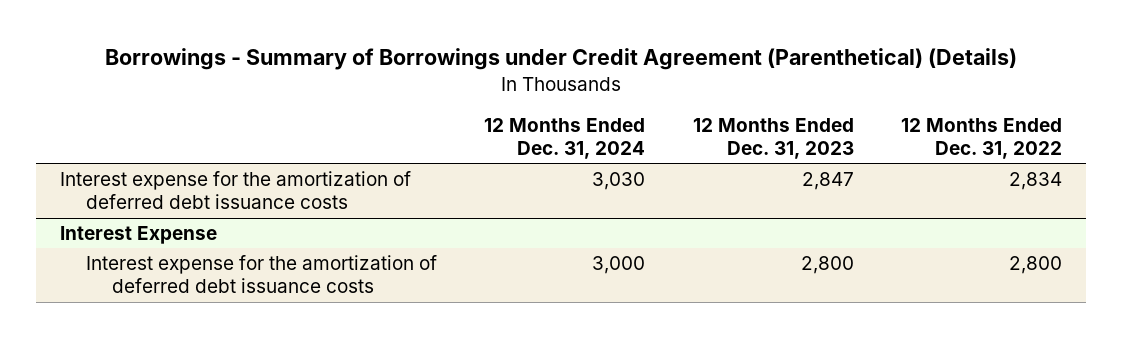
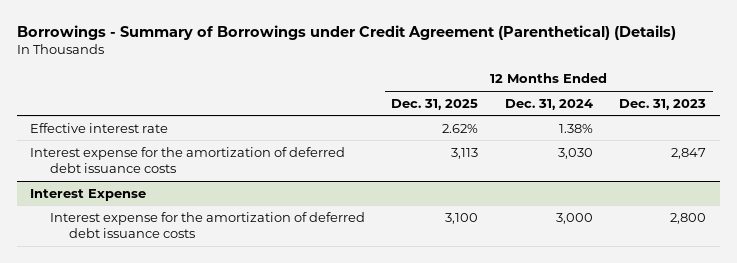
- | 12 Months Ended Dec. 31, 2024 | 12 Months Ended Dec. 31, 2023 | 12 Months Ended Dec. 31, 2022
+ | 12 Months Ended Dec. 31, 2025 | 12 Months Ended Dec. 31, 2024 | 12 Months Ended Dec. 31, 2023
+ Effective interest rate | 2.62% | 1.38% |

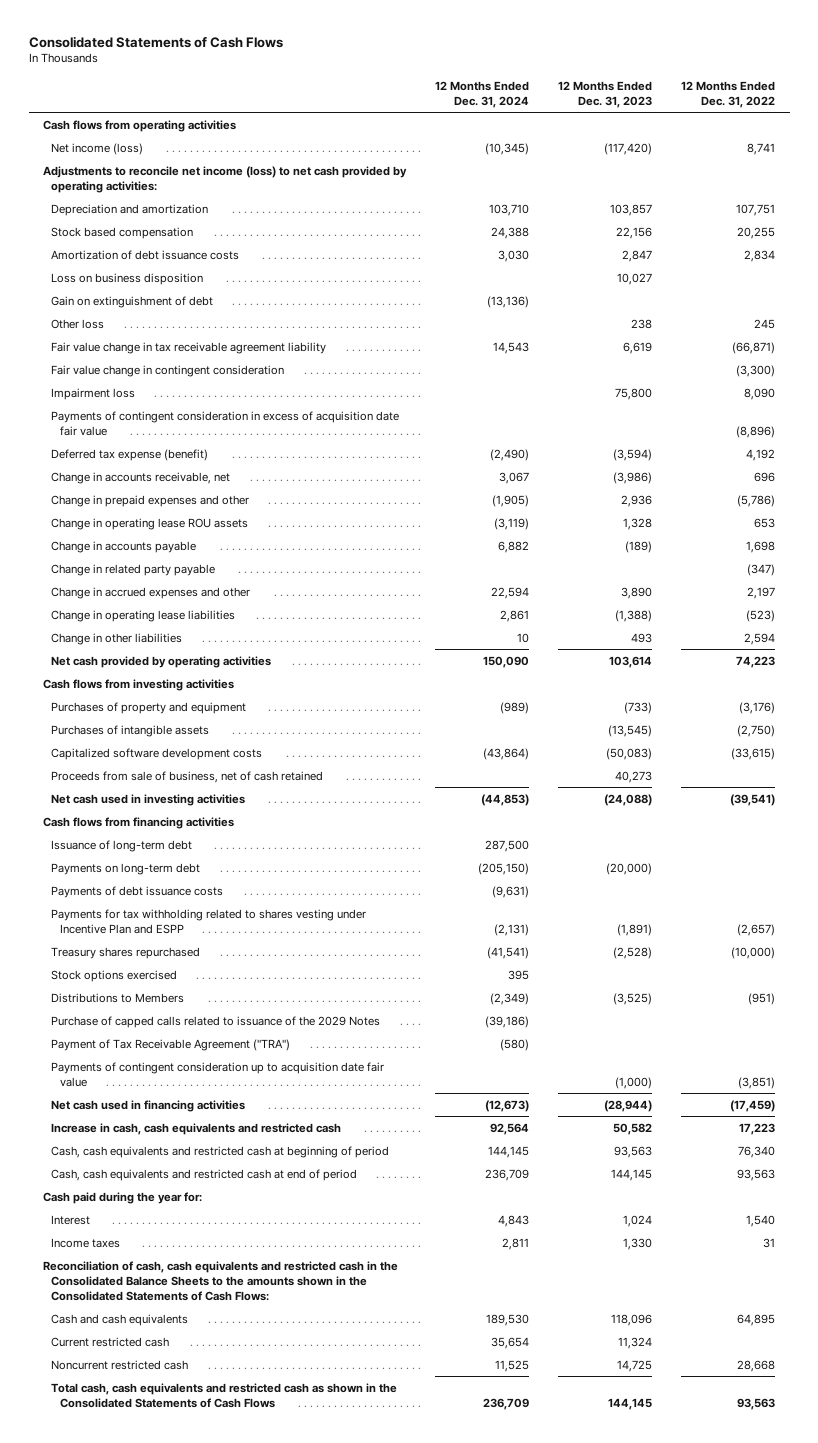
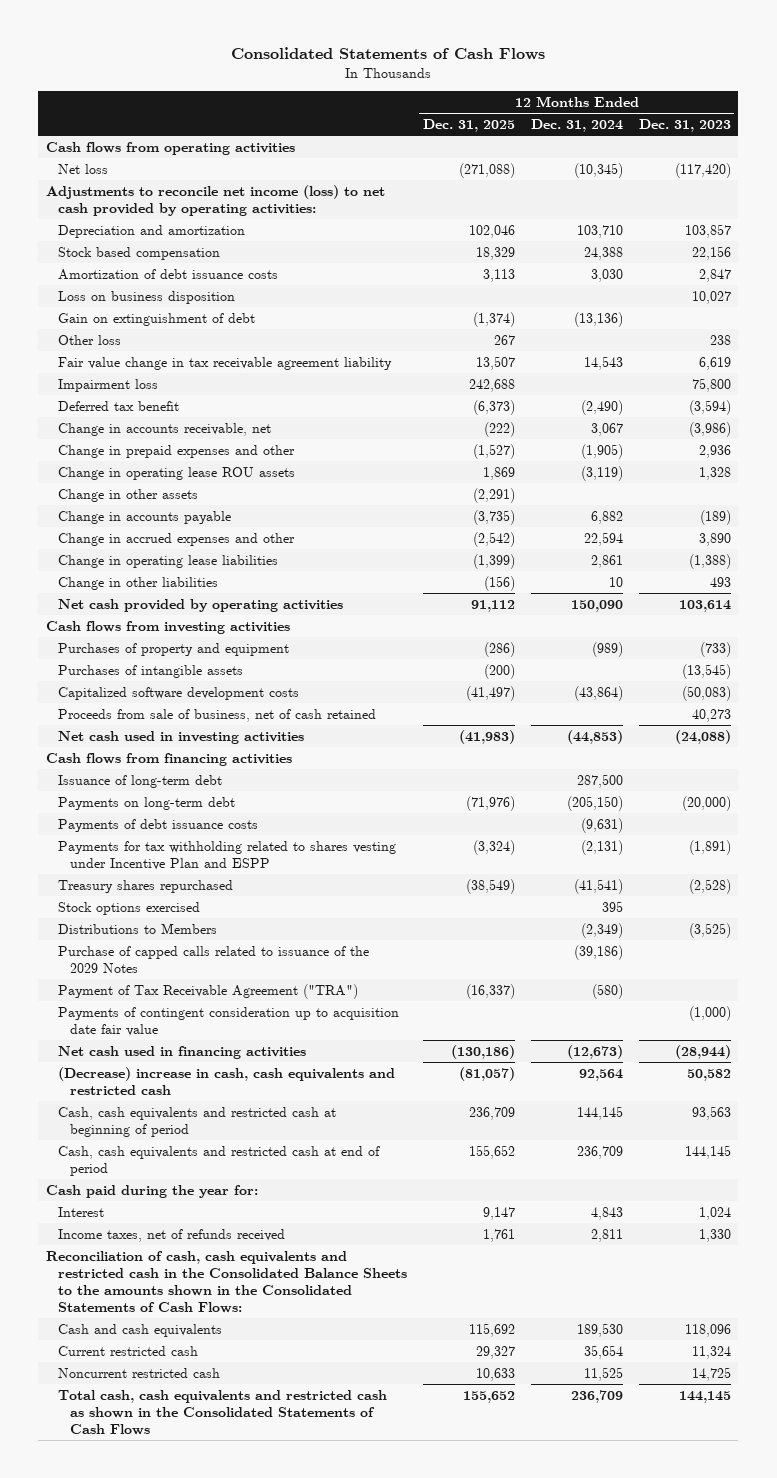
- | 12 Months Ended Dec. 31, 2024 | 12 Months Ended Dec. 31, 2023 | 12 Months Ended Dec. 31, 2022
+ | 12 Months Ended Dec. 31, 2025 | 12 Months Ended Dec. 31, 2024 | 12 Months Ended Dec. 31, 2023
- Net income (loss) | (10,345) | (117,420) | 8,741
+ Net loss | (271,088) | (10,345) | (117,420)
- Fair value change in contingent consideration | | | (3,300)
- Payments of contingent consideration in excess of acquisition date fair value | | | (8,896)
- Deferred tax expense (benefit) | (2,490) | (3,594) | 4,192
+ Deferred tax benefit | (6,373) | (2,490) | (3,594)
+ Change in other assets | (2,291) | |
- Change in related party payable | | | (347)
- Increase in cash, cash equivalents and restricted cash | 92,564 | 50,582 | 17,223
+ (Decrease) increase in cash, cash equivalents and restricted cash | (81,057) | 92,564 | 50,582
- Income taxes | 2,811 | 1,330 | 31
+ Income taxes, net of refunds received | 1,761 | 2,811 | 1,330

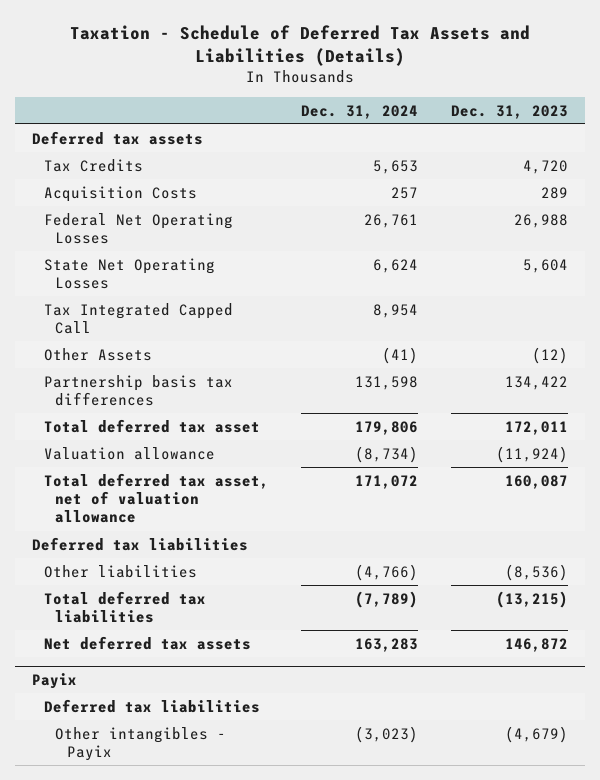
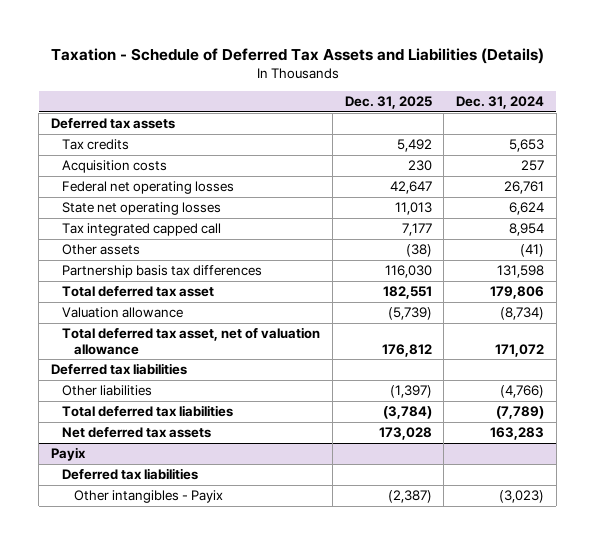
- | Dec. 31, 2024 | Dec. 31, 2023
+ | Dec. 31, 2025 | Dec. 31, 2024
- Tax Credits | 5,653 | 4,720
- Acquisition Costs | 257 | 289
- Federal Net Operating Losses | 26,761 | 26,988
- State Net Operating Losses | 6,624 | 5,604
- Tax Integrated Capped Call | 8,954 |
- Other Assets | (41) | (12)
+ Tax credits | 5,492 | 5,653
+ Acquisition costs | 230 | 257
+ Federal net operating losses | 42,647 | 26,761
+ State net operating losses | 11,013 | 6,624
+ Tax integrated capped call | 7,177 | 8,954
+ Other assets | (38) | (41)

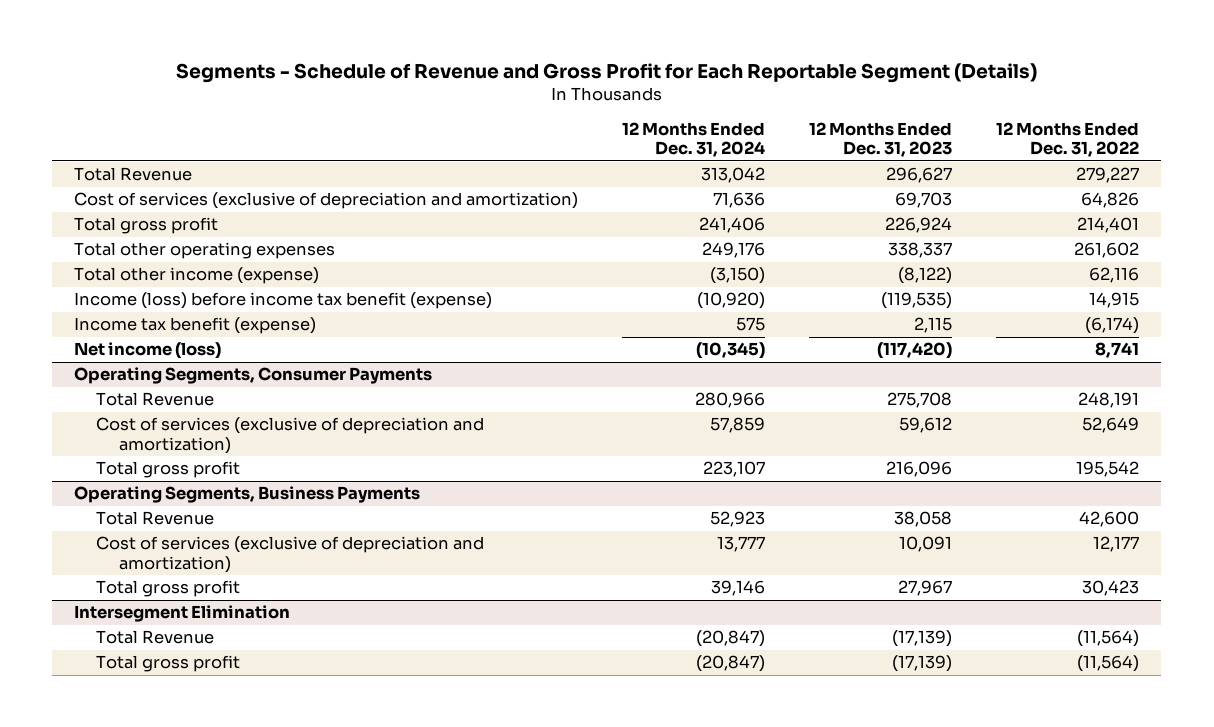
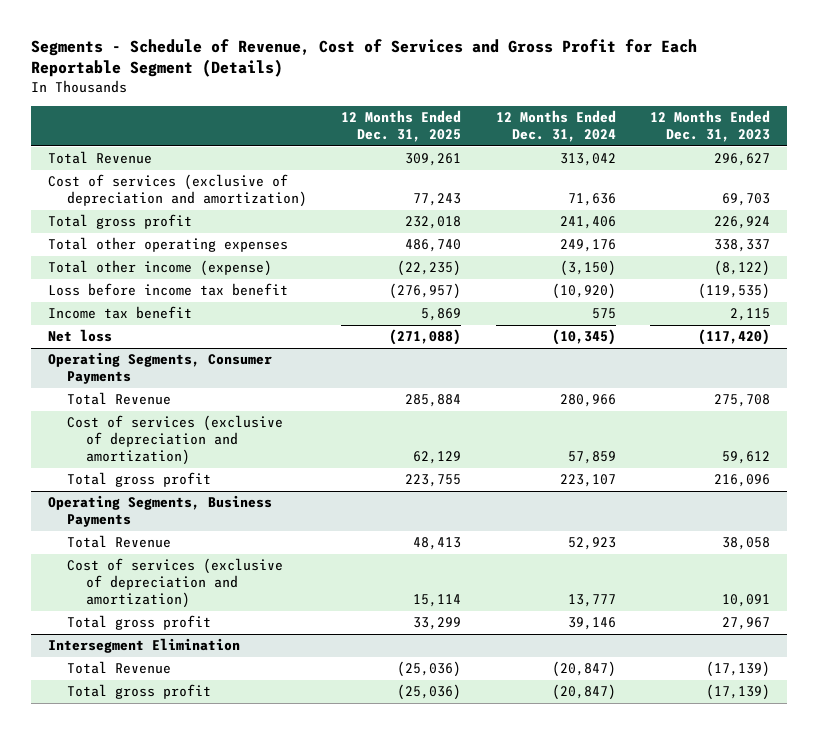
- Segments - Schedule of Revenue and Gross Profit for Each Reportable Segment (Details)
+ Segments - Schedule of Revenue, Cost of Services and Gross Profit for Each Reportable Segment (Details)
- | 12 Months Ended Dec. 31, 2024 | 12 Months Ended Dec. 31, 2023 | 12 Months Ended Dec. 31, 2022
+ | 12 Months Ended Dec. 31, 2025 | 12 Months Ended Dec. 31, 2024 | 12 Months Ended Dec. 31, 2023
- Income (loss) before income tax benefit (expense) | (10,920) | (119,535) | 14,915
- Income tax benefit (expense) | 575 | 2,115 | (6,174)
- Net income (loss) | (10,345) | (117,420) | 8,741
+ Loss before income tax benefit | (276,957) | (10,920) | (119,535)
+ Income tax benefit | 5,869 | 575 | 2,115
+ Net loss | (271,088) | (10,345) | (117,420)

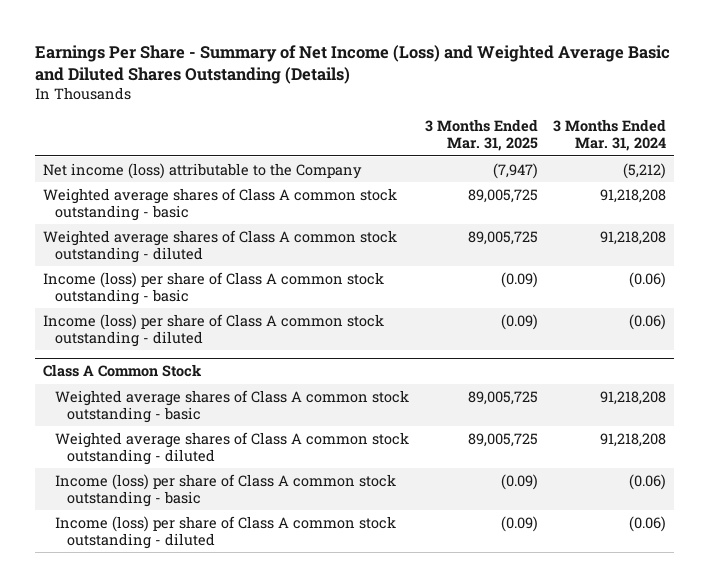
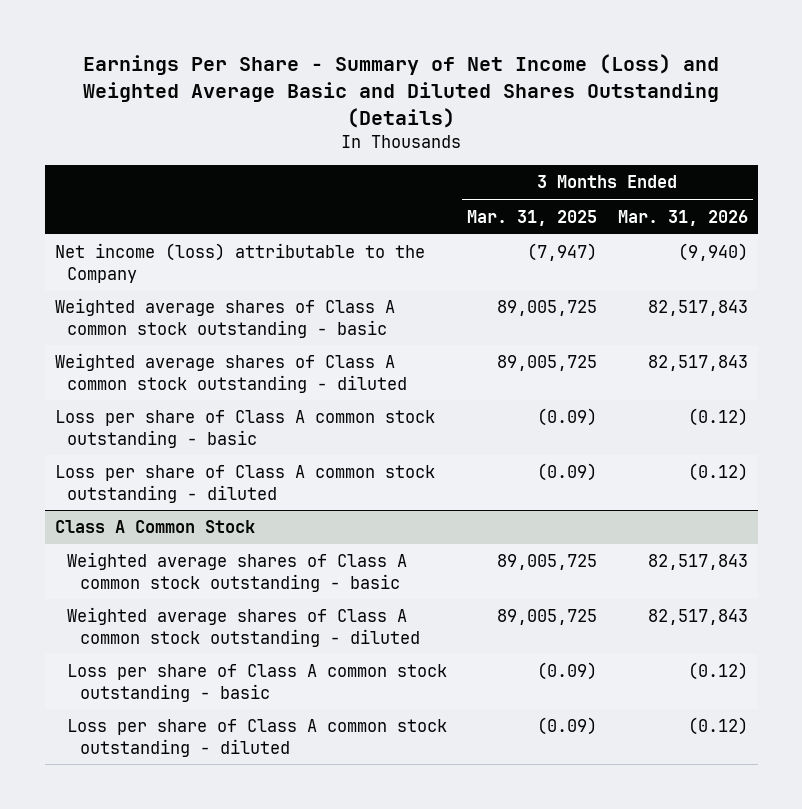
- | 3 Months Ended Mar. 31, 2025 | 3 Months Ended Mar. 31, 2024
+ | 3 Months Ended Mar. 31, 2025 | 3 Months Ended Mar. 31, 2026
- Income (loss) per share of Class A common stock outstanding - basic | (0.09) | (0.06)
- Income (loss) per share of Class A common stock outstanding - diluted | (0.09) | (0.06)
+ Loss per share of Class A common stock outstanding - basic | (0.09) | (0.12)
+ Loss per share of Class A common stock outstanding - diluted | (0.09) | (0.12)
@ Class A Common Stock
- Income (loss) per share of Class A common stock outstanding - basic | (0.09) | (0.06)
- Income (loss) per share of Class A common stock outstanding - diluted | (0.09) | (0.06)
+ Loss per share of Class A common stock outstanding - basic | (0.09) | (0.12)
+ Loss per share of Class A common stock outstanding - diluted | (0.09) | (0.12)

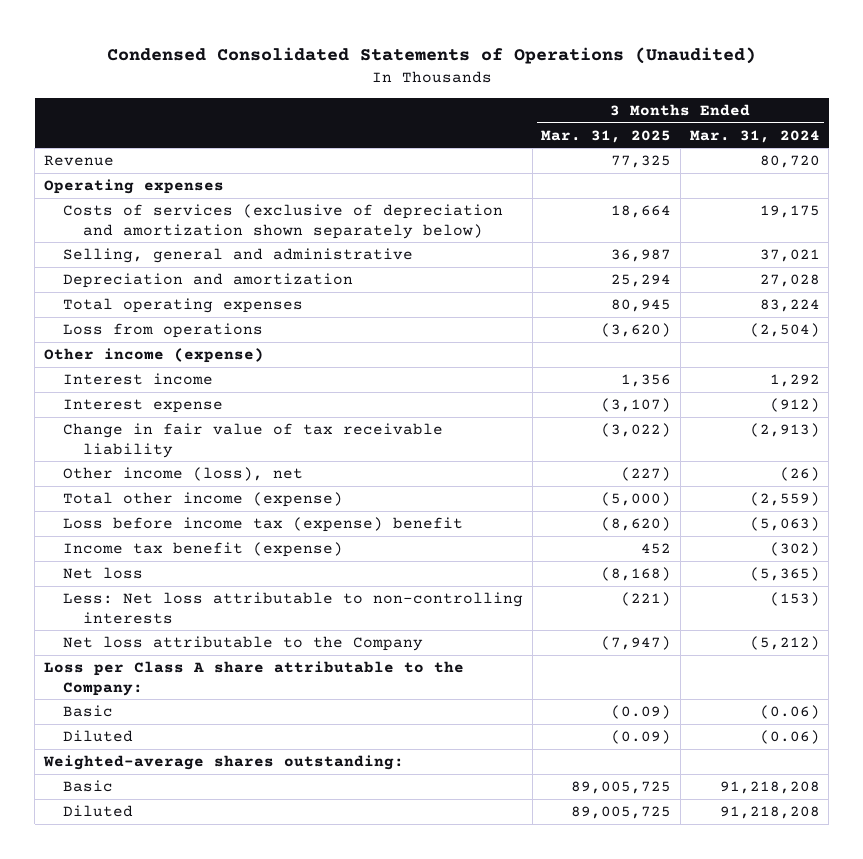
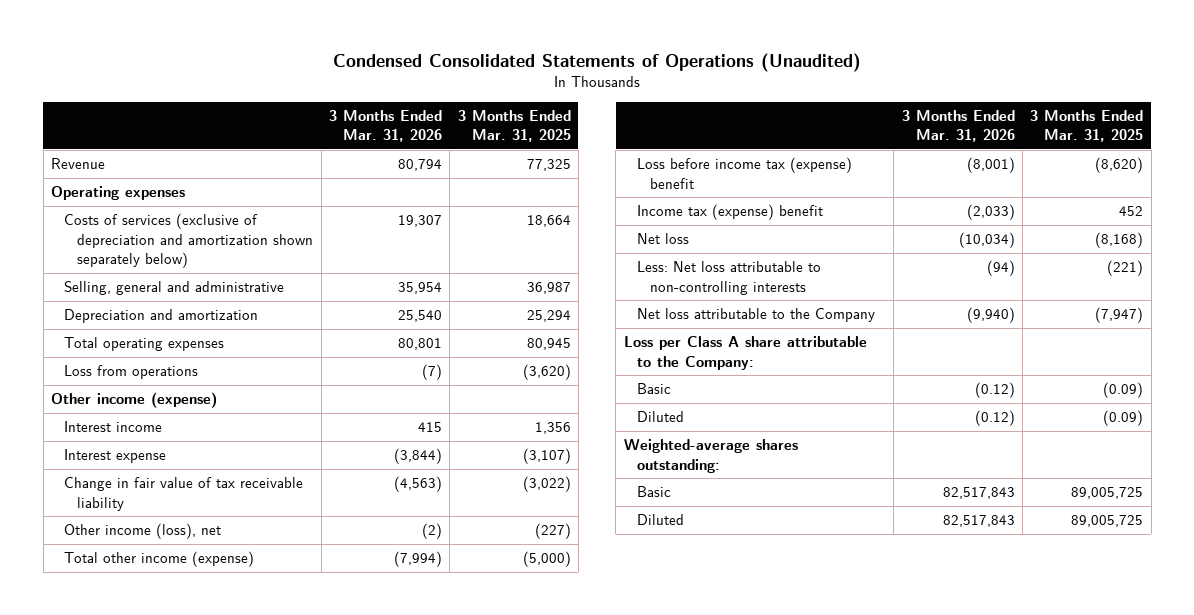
- | 3 Months Ended Mar. 31, 2025 | 3 Months Ended Mar. 31, 2024
+ | 3 Months Ended Mar. 31, 2026 | 3 Months Ended Mar. 31, 2025
- Income tax benefit (expense) | 452 | (302)
+ Income tax (expense) benefit | (2,033) | 452

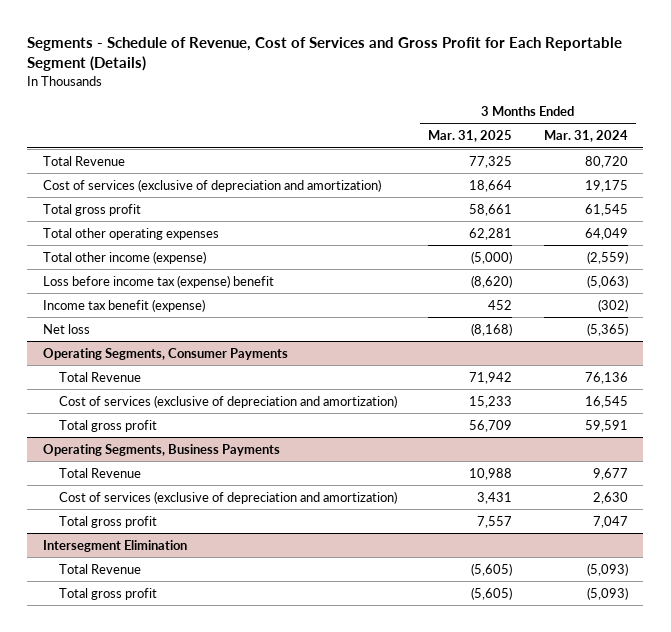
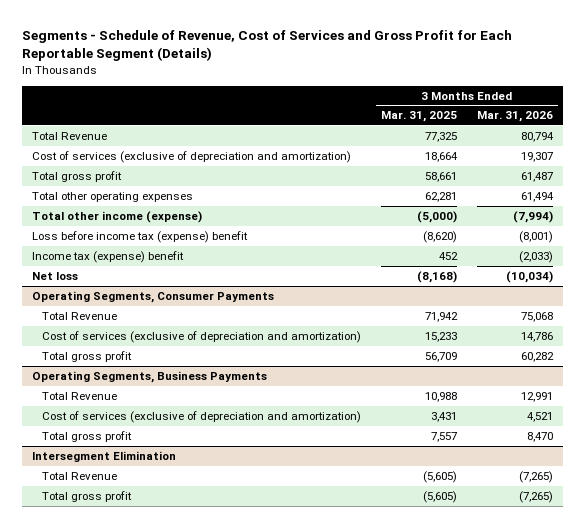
- | 3 Months Ended Mar. 31, 2025 | 3 Months Ended Mar. 31, 2024
+ | 3 Months Ended Mar. 31, 2025 | 3 Months Ended Mar. 31, 2026
- Income tax benefit (expense) | 452 | (302)
+ Income tax (expense) benefit | 452 | (2,033)

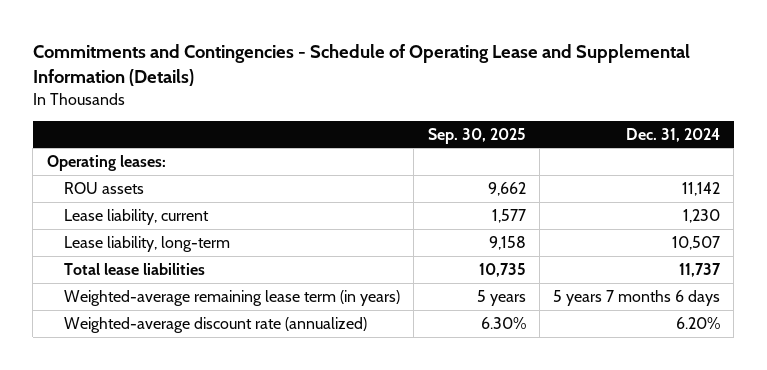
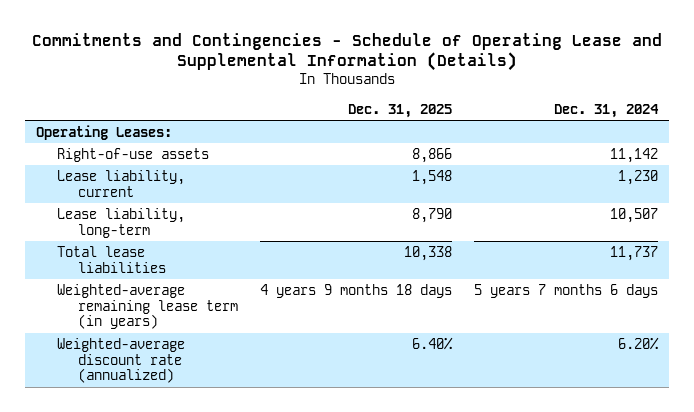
- | Sep. 30, 2025 | Dec. 31, 2024
+ | Dec. 31, 2025 | Dec. 31, 2024
- Operating leases:
- ROU assets | 9,662 | 11,142
+ Operating Leases:
+ Right-of-use assets | 8,866 | 11,142

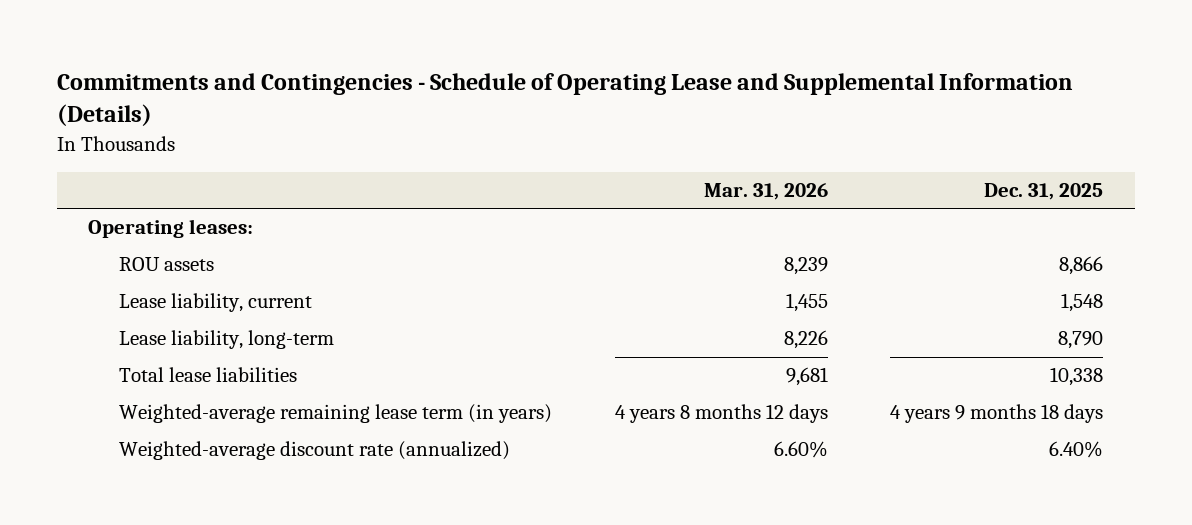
- | Dec. 31, 2025 | Dec. 31, 2024
+ | Mar. 31, 2026 | Dec. 31, 2025
- Operating Leases:
- Right-of-use assets | 8,866 | 11,142
+ Operating leases:
+ ROU assets | 8,239 | 8,866

